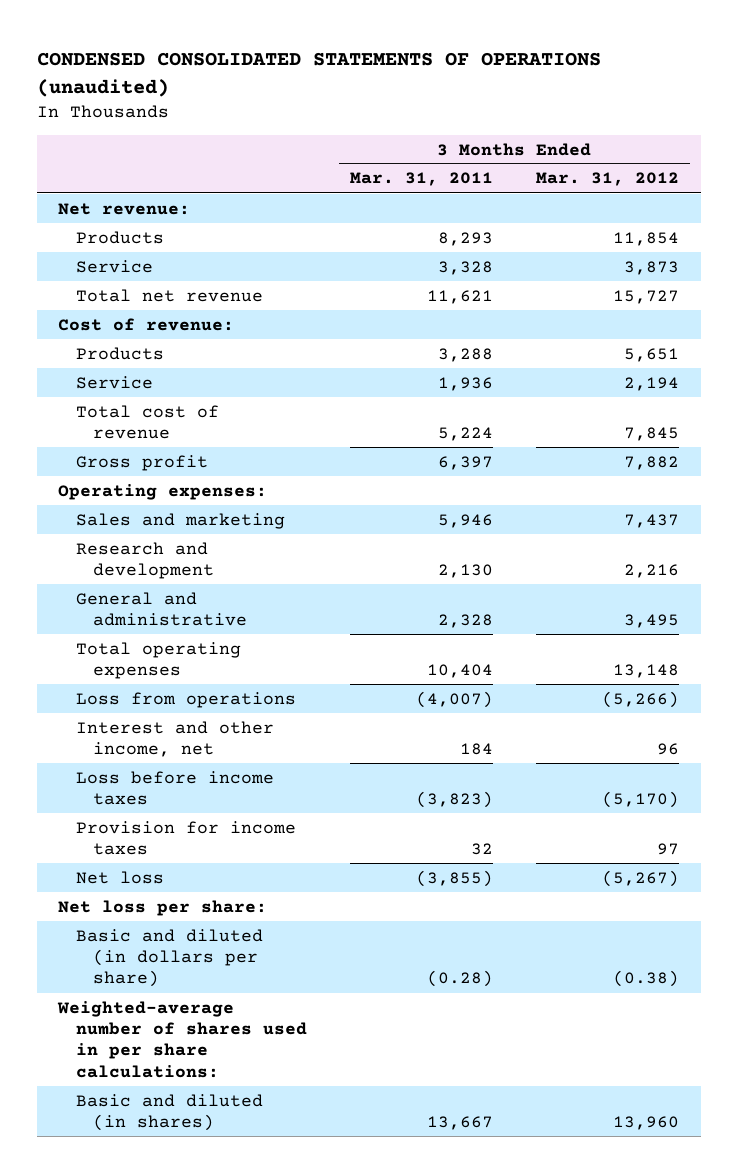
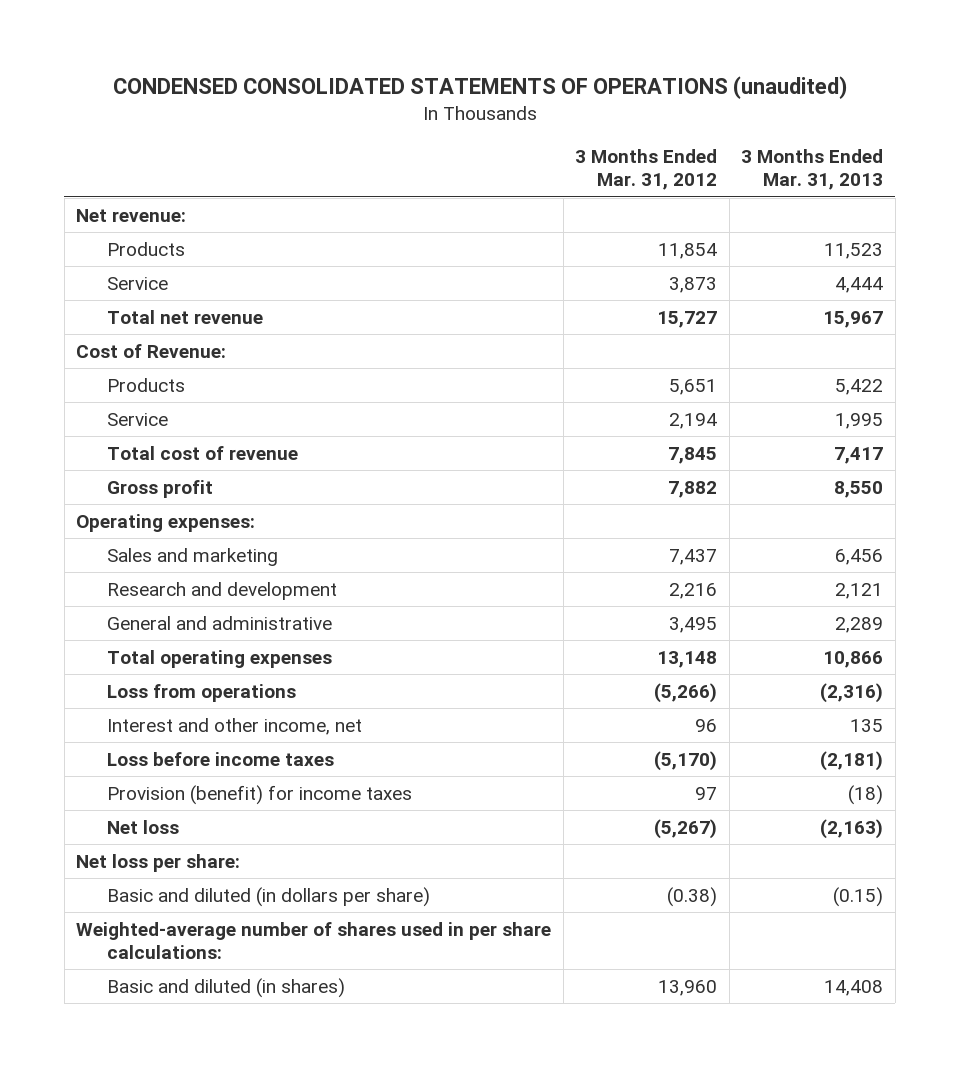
- | 3 Months Ended Mar. 31, 2011 | 3 Months Ended Mar. 31, 2012
+ | 3 Months Ended Mar. 31, 2012 | 3 Months Ended Mar. 31, 2013
- Cost of revenue:
+ Cost of Revenue:
- Provision for income taxes | 32 | 97
+ Provision (benefit) for income taxes | 97 | (18)

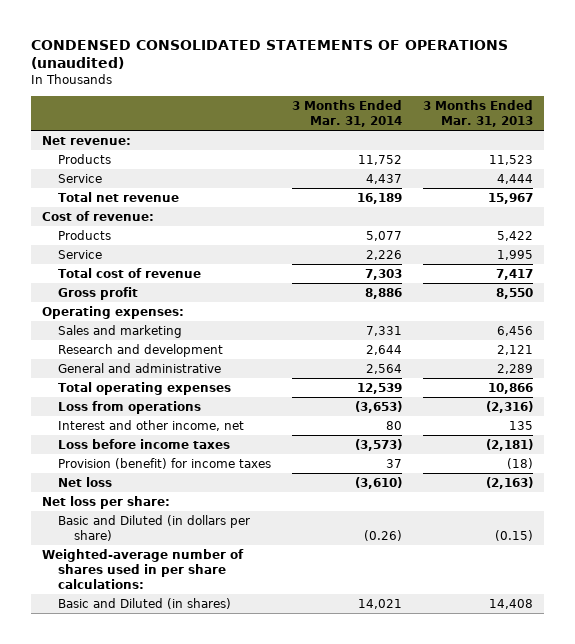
- | 3 Months Ended Mar. 31, 2012 | 3 Months Ended Mar. 31, 2013
+ | 3 Months Ended Mar. 31, 2014 | 3 Months Ended Mar. 31, 2013
- Cost of Revenue:
+ Cost of revenue:
- Basic and diluted (in dollars per share) | (0.38) | (0.15)
+ Basic and Diluted (in dollars per share) | (0.26) | (0.15)
- Basic and diluted (in shares) | 13,960 | 14,408
+ Basic and Diluted (in shares) | 14,021 | 14,408

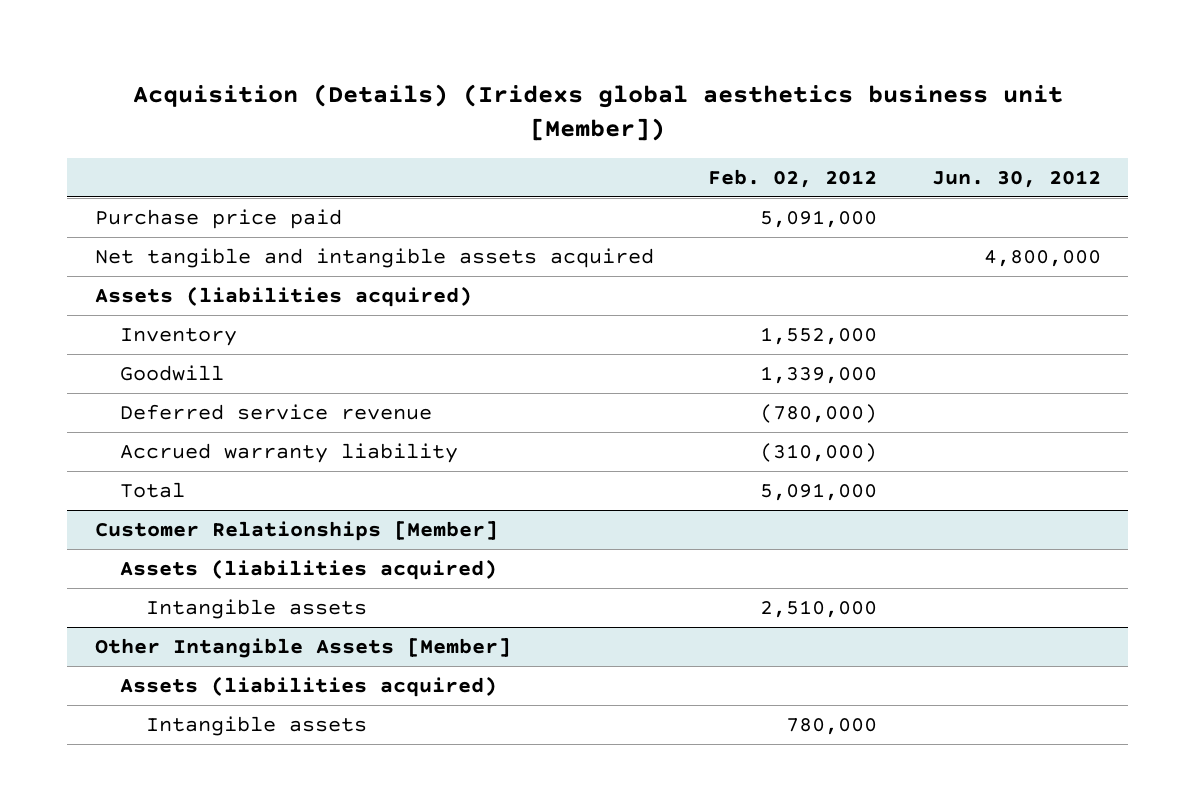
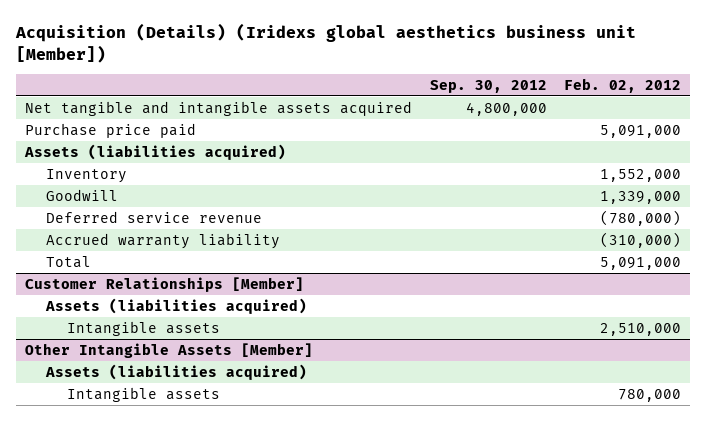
- | Feb. 02, 2012 | Jun. 30, 2012
+ | Sep. 30, 2012 | Feb. 02, 2012
moved down: Purchase price paid | | 5,091,000

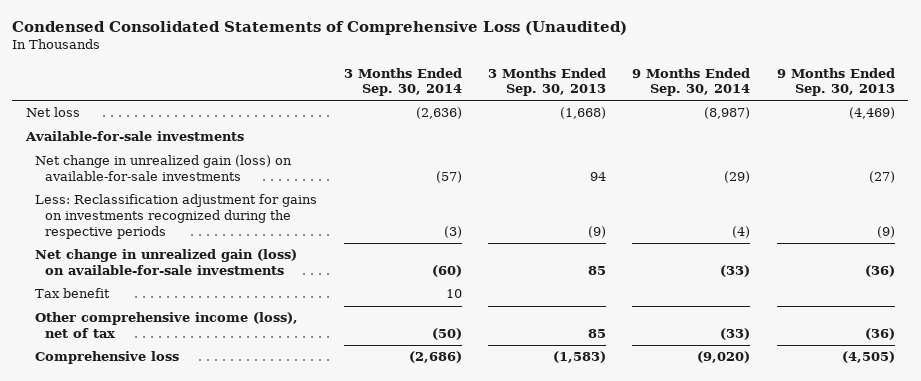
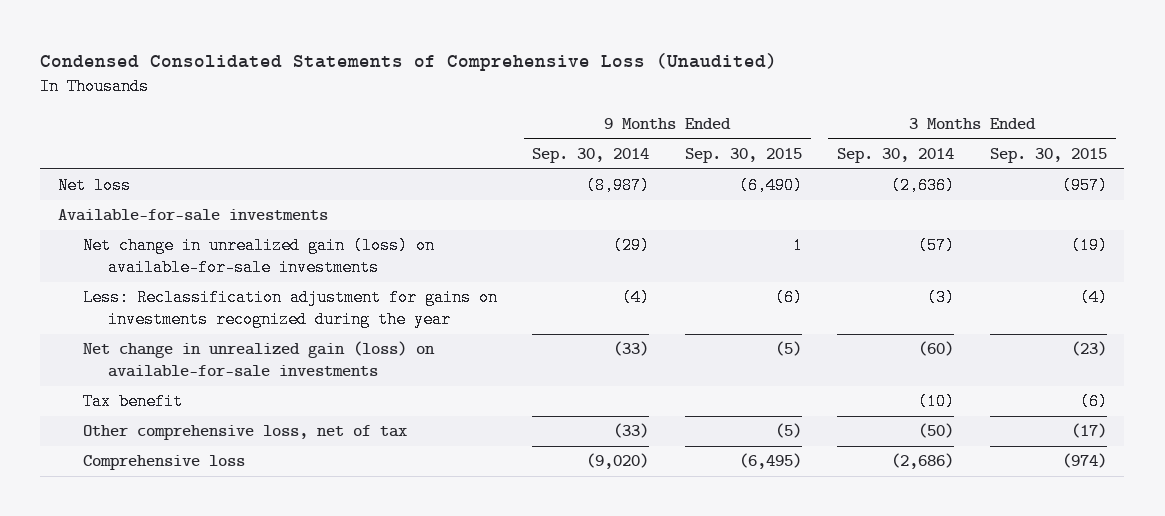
- | 3 Months Ended Sep. 30, 2014 | 3 Months Ended Sep. 30, 2013 | 9 Months Ended Sep. 30, 2014 | 9 Months Ended Sep. 30, 2013
+ | 9 Months Ended Sep. 30, 2014 | 9 Months Ended Sep. 30, 2015 | 3 Months Ended Sep. 30, 2014 | 3 Months Ended Sep. 30, 2015
- Less: Reclassification adjustment for gains on investments recognized during the respective periods | (3) | (9) | (4) | (9)
+ Less: Reclassification adjustment for gains on investments recognized during the year | (4) | (6) | (3) | (4)
- Tax benefit | 10 | | |
- Other comprehensive income (loss), net of tax | (50) | 85 | (33) | (36)
+ Tax benefit | | | (10) | (6)
+ Other comprehensive loss, net of tax | (33) | (5) | (50) | (17)

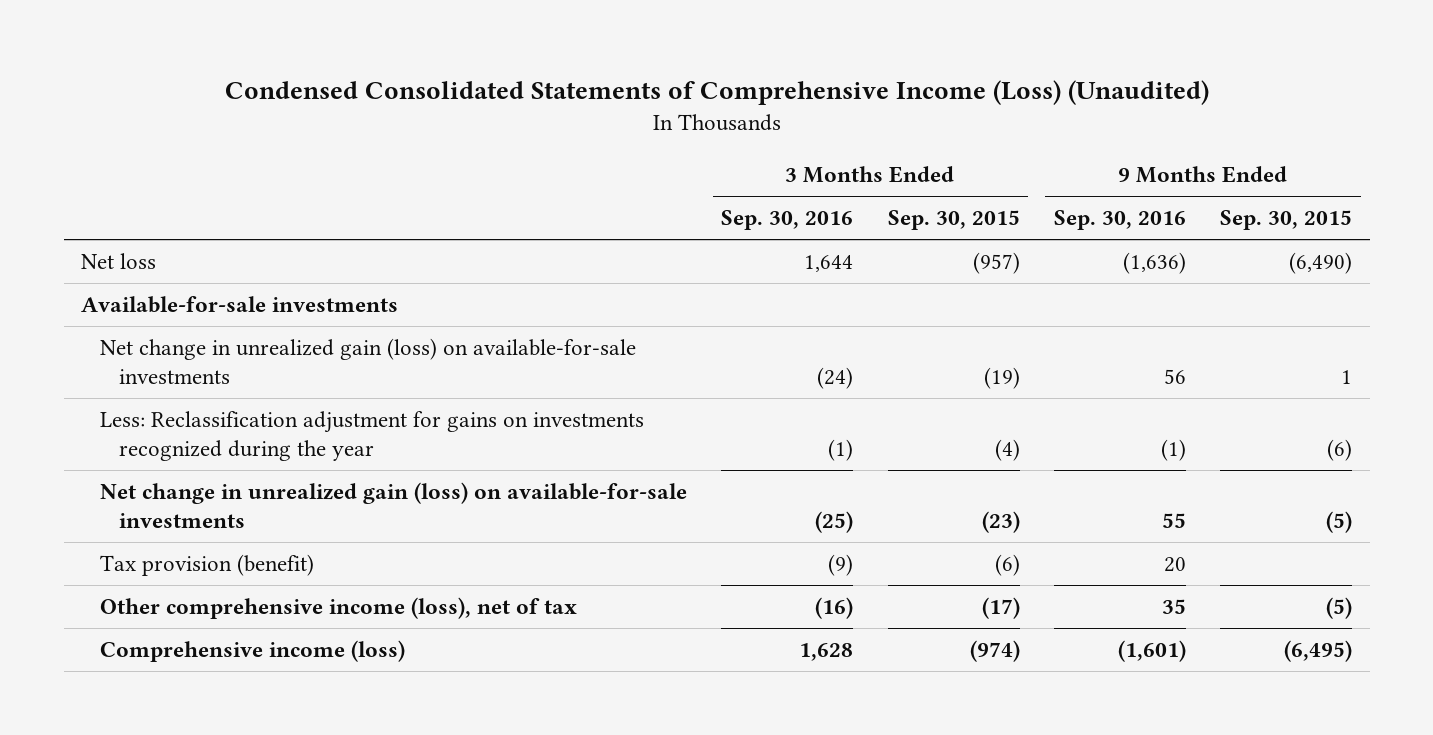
- Condensed Consolidated Statements of Comprehensive Loss (Unaudited)
+ Condensed Consolidated Statements of Comprehensive Income (Loss) (Unaudited)
- | 9 Months Ended Sep. 30, 2014 | 9 Months Ended Sep. 30, 2015 | 3 Months Ended Sep. 30, 2014 | 3 Months Ended Sep. 30, 2015
+ | 3 Months Ended Sep. 30, 2016 | 3 Months Ended Sep. 30, 2015 | 9 Months Ended Sep. 30, 2016 | 9 Months Ended Sep. 30, 2015
- Tax benefit | | | (10) | (6)
- Other comprehensive loss, net of tax | (33) | (5) | (50) | (17)
- Comprehensive loss | (9,020) | (6,495) | (2,686) | (974)
+ Tax provision (benefit) | (9) | (6) | 20 |
+ Other comprehensive income (loss), net of tax | (16) | (17) | 35 | (5)
+ Comprehensive income (loss) | 1,628 | (974) | (1,601) | (6,495)

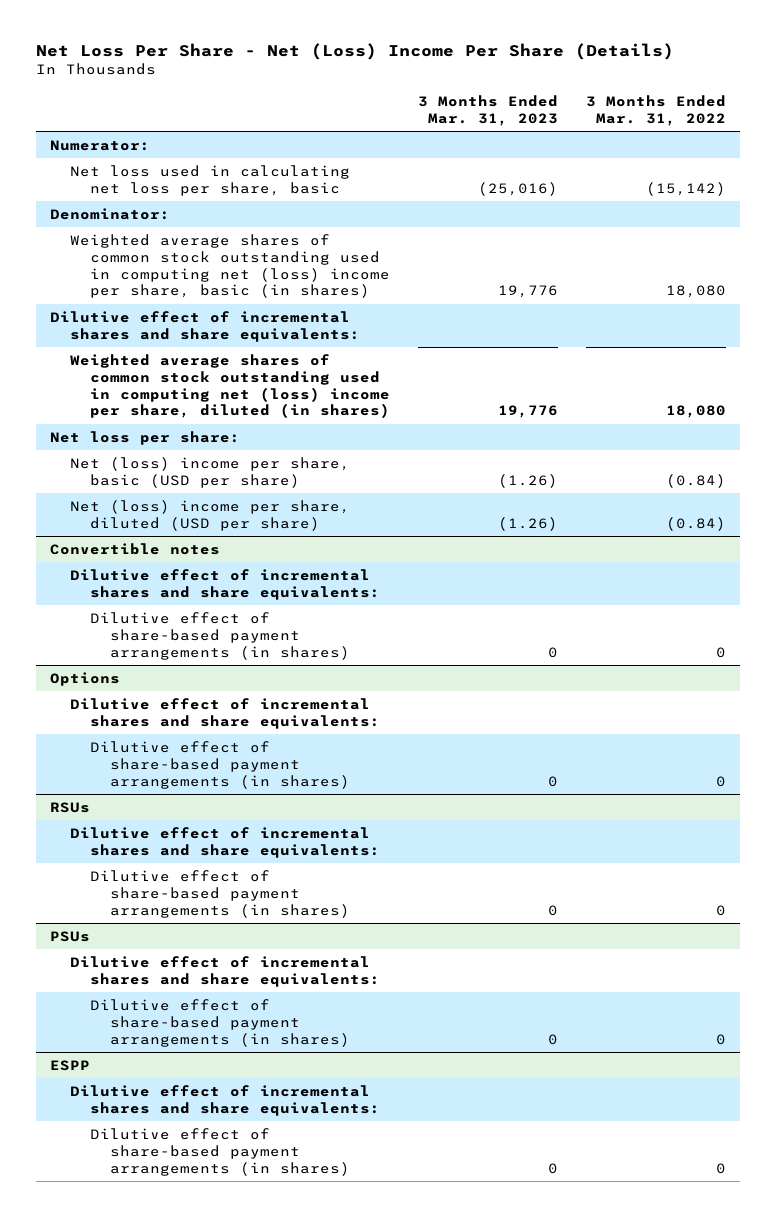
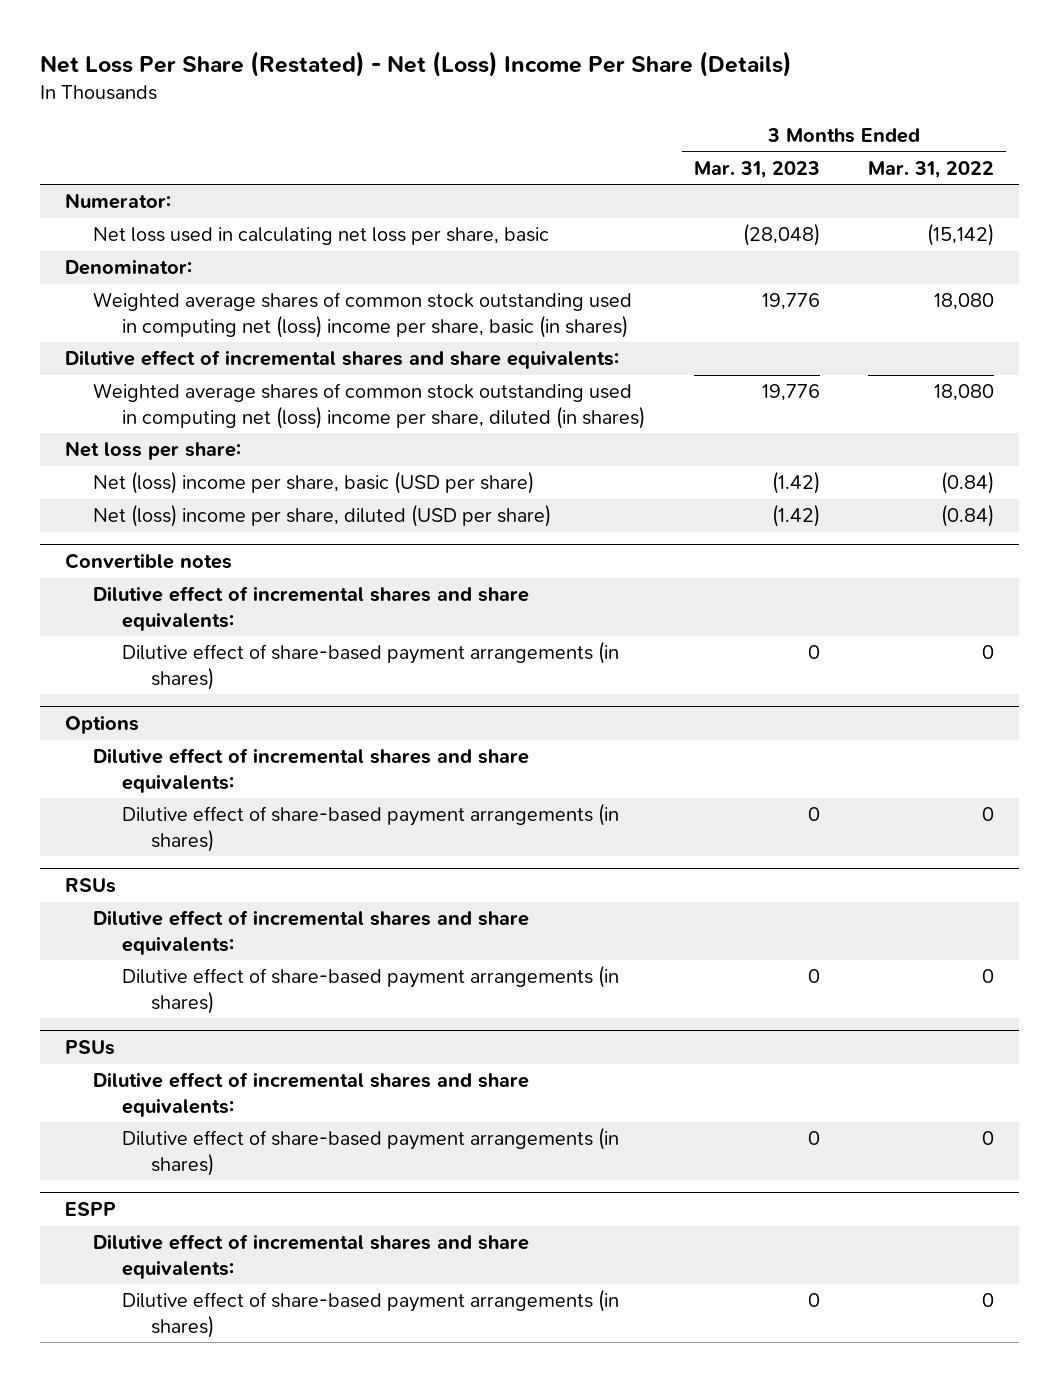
- Net Loss Per Share - Net (Loss) Income Per Share (Details)
+ Net Loss Per Share (Restated) - Net (Loss) Income Per Share (Details)
- Net loss used in calculating net loss per share, basic | (25,016) | (15,142)
+ Net loss used in calculating net loss per share, basic | (28,048) | (15,142)
- Net (loss) income per share, basic (USD per share) | (1.26) | (0.84)
- Net (loss) income per share, diluted (USD per share) | (1.26) | (0.84)
+ Net (loss) income per share, basic (USD per share) | (1.42) | (0.84)
+ Net (loss) income per share, diluted (USD per share) | (1.42) | (0.84)

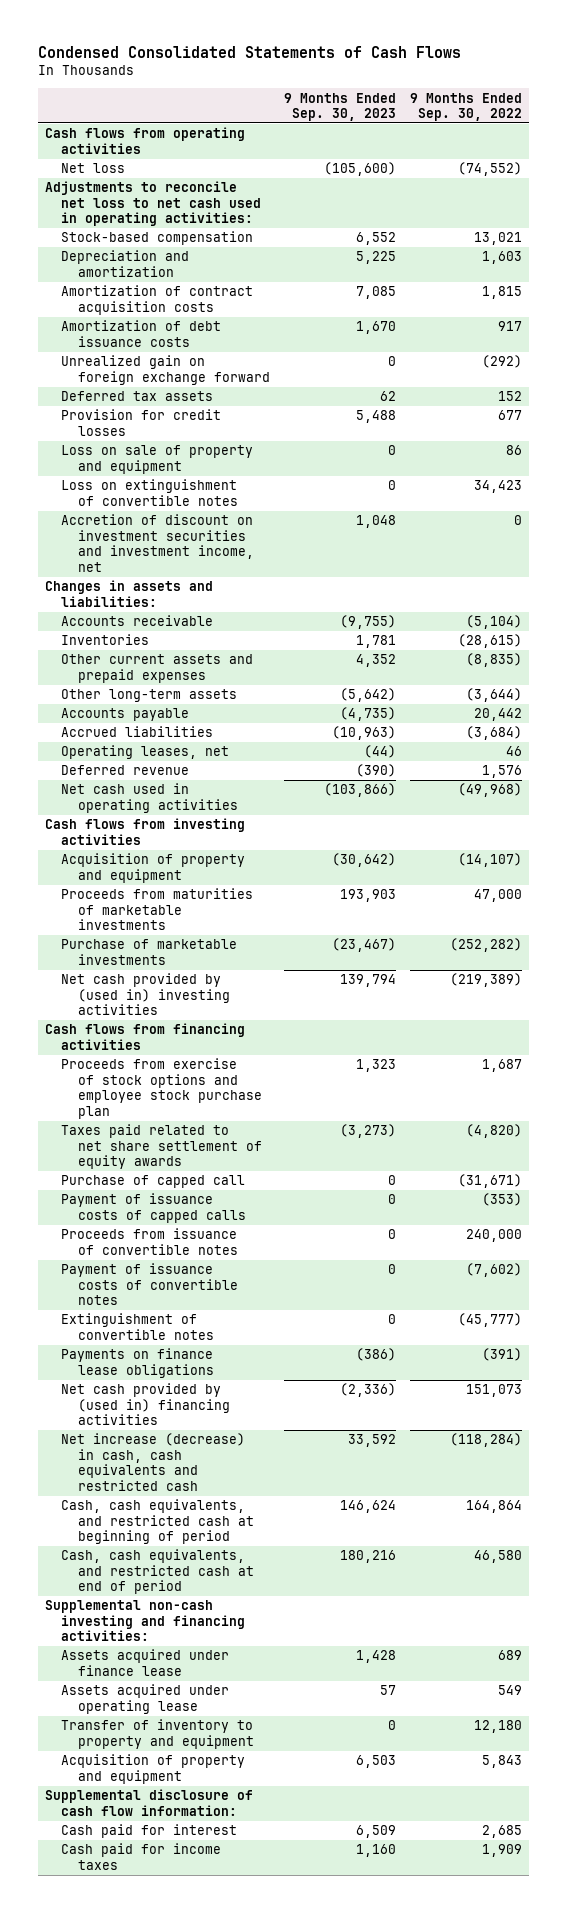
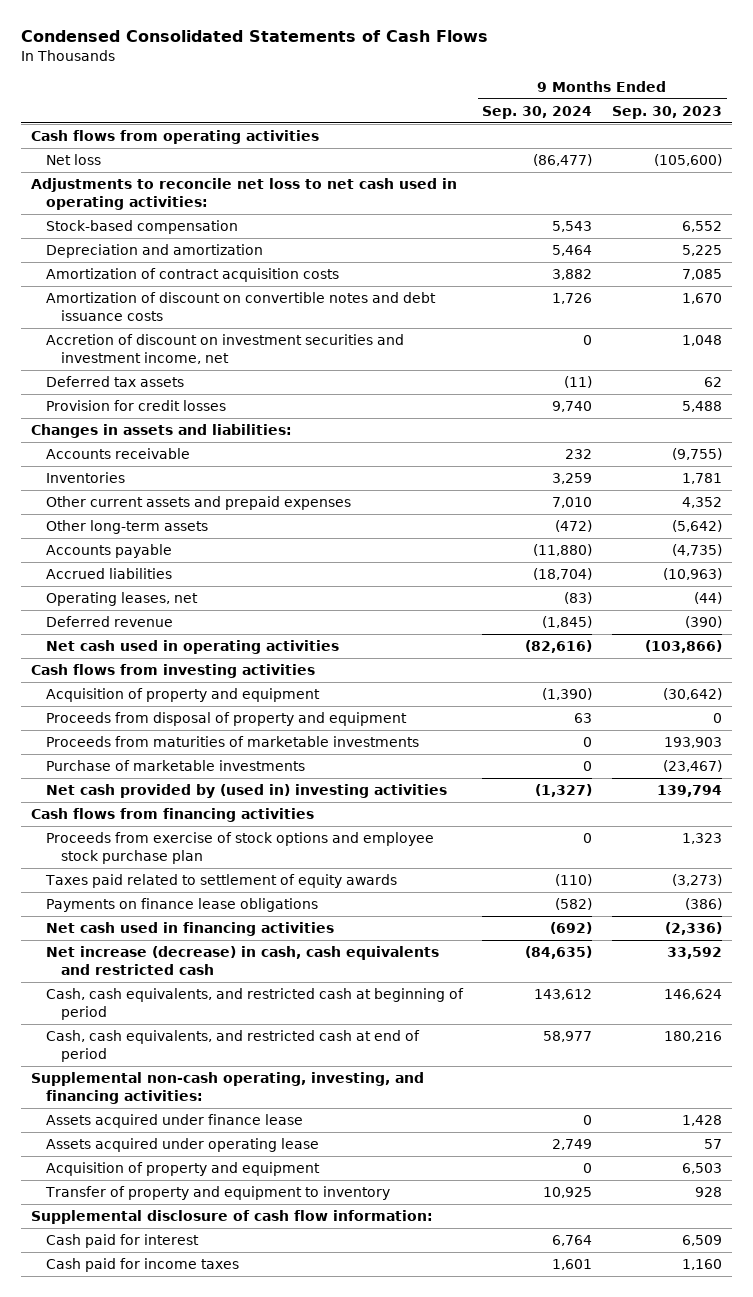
- | 9 Months Ended Sep. 30, 2023 | 9 Months Ended Sep. 30, 2022
+ | 9 Months Ended Sep. 30, 2024 | 9 Months Ended Sep. 30, 2023
- Amortization of debt issuance costs | 1,670 | 917
- Unrealized gain on foreign exchange forward | 0 | (292)
+ Amortization of discount on convertible notes and debt issuance costs | 1,726 | 1,670
moved up: Accretion of discount on investment securities and investment income, net | 0 | 1,048
- Loss on sale of property and equipment | 0 | 86
- Loss on extinguishment of convertible notes | 0 | 34,423
+ Proceeds from disposal of property and equipment | 63 | 0
- Taxes paid related to net share settlement of equity awards | (3,273) | (4,820)
- Purchase of capped call | 0 | (31,671)
- Payment of issuance costs of capped calls | 0 | (353)
- Proceeds from issuance of convertible notes | 0 | 240,000
- Payment of issuance costs of convertible notes | 0 | (7,602)
- Extinguishment of convertible notes | 0 | (45,777)
+ Taxes paid related to settlement of equity awards | (110) | (3,273)
- Net cash provided by (used in) financing activities | (2,336) | 151,073
+ Net cash used in financing activities | (692) | (2,336)
- Supplemental non-cash investing and financing activities:
+ Supplemental non-cash operating, investing, and financing activities:
- Transfer of inventory to property and equipment | 0 | 12,180
+ Transfer of property and equipment to inventory | 10,925 | 928

